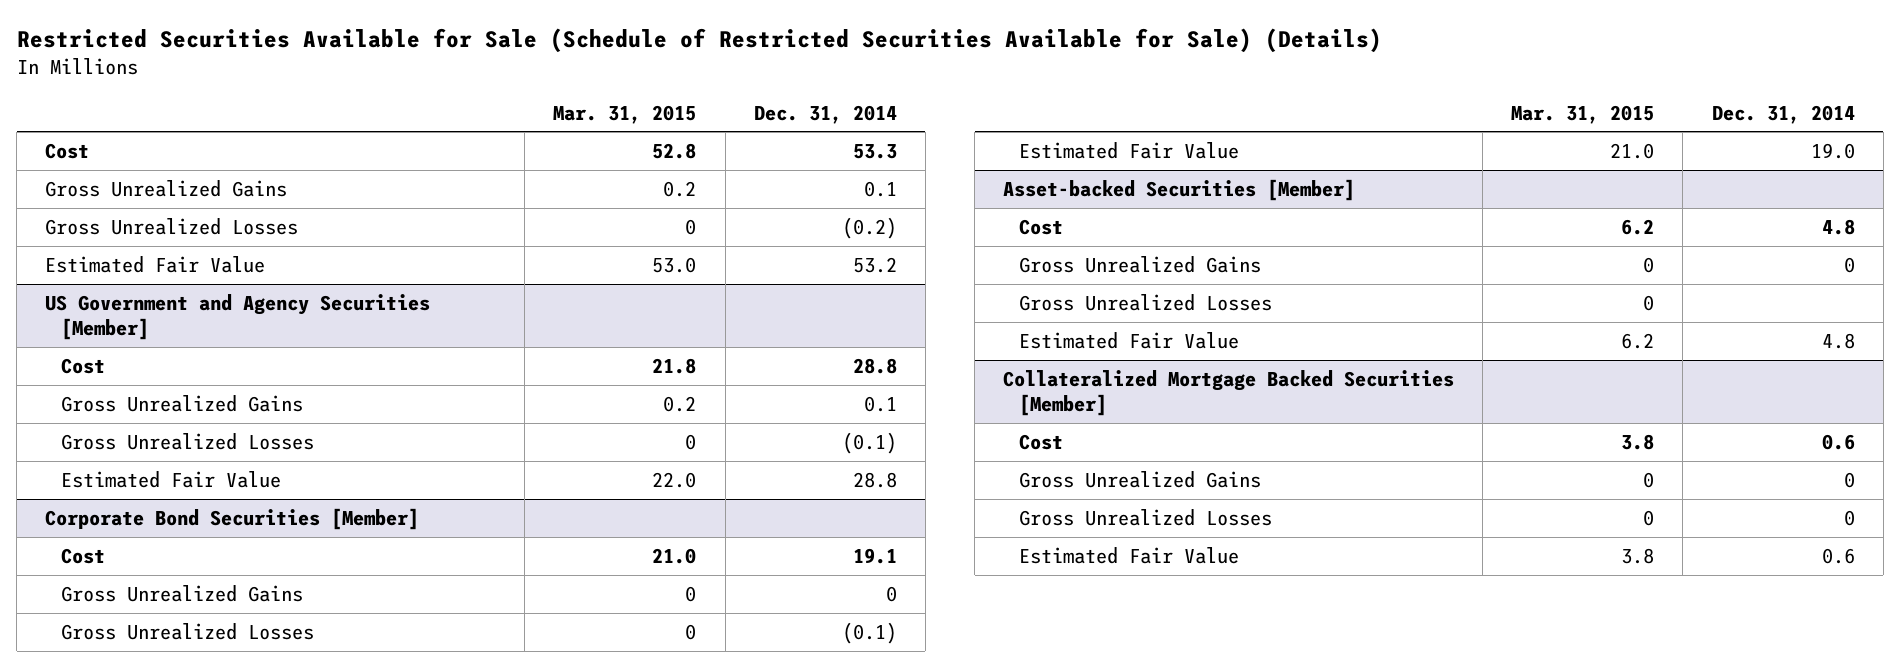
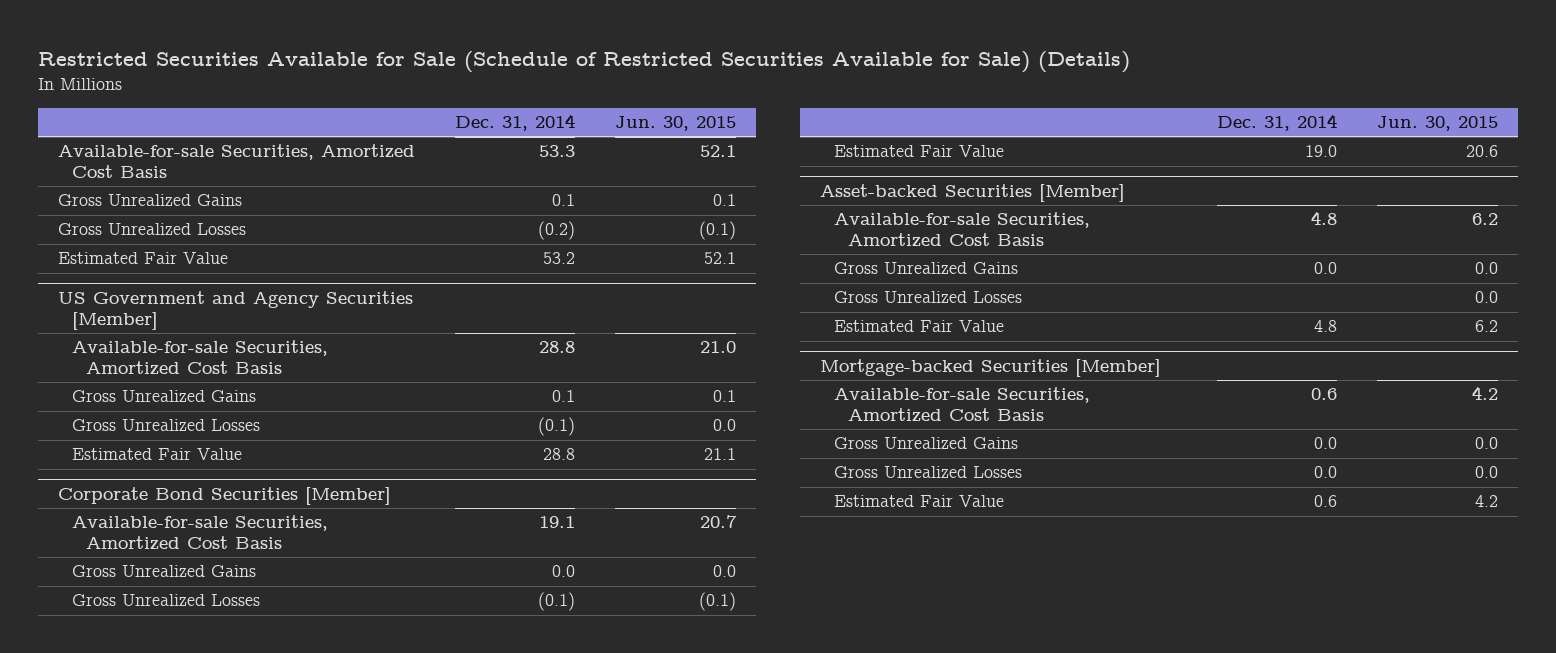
- | Mar. 31, 2015 | Dec. 31, 2014
+ | Dec. 31, 2014 | Jun. 30, 2015
- Cost | 52.8 | 53.3
+ Available-for-sale Securities, Amortized Cost Basis | 53.3 | 52.1
@ US Government and Agency Securities [Member]
- Cost | 21.8 | 28.8
+ Available-for-sale Securities, Amortized Cost Basis | 28.8 | 21.0
@ Corporate Bond Securities [Member]
- Cost | 21.0 | 19.1
- Gross Unrealized Gains | 0 | 0
+ Available-for-sale Securities, Amortized Cost Basis | 19.1 | 20.7
+ Gross Unrealized Gains | 0.0 | 0.0
@ Asset-backed Securities [Member]
- Cost | 6.2 | 4.8
- Gross Unrealized Gains | 0 | 0
+ Available-for-sale Securities, Amortized Cost Basis | 4.8 | 6.2
+ Gross Unrealized Gains | 0.0 | 0.0
- Collateralized Mortgage Backed Securities [Member]
- Cost | 3.8 | 0.6
- Gross Unrealized Gains | 0 | 0
- Gross Unrealized Losses | 0 | 0
+ Mortgage-backed Securities [Member]
+ Available-for-sale Securities, Amortized Cost Basis | 0.6 | 4.2
+ Gross Unrealized Gains | 0.0 | 0.0
+ Gross Unrealized Losses | 0.0 | 0.0

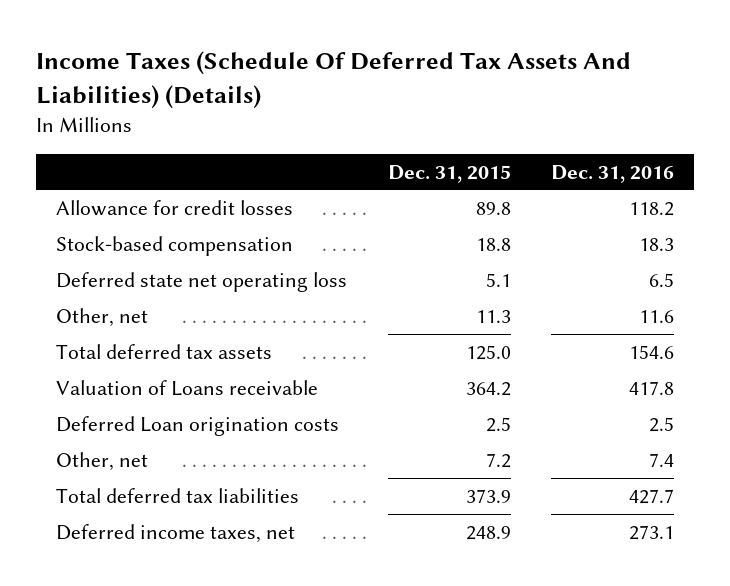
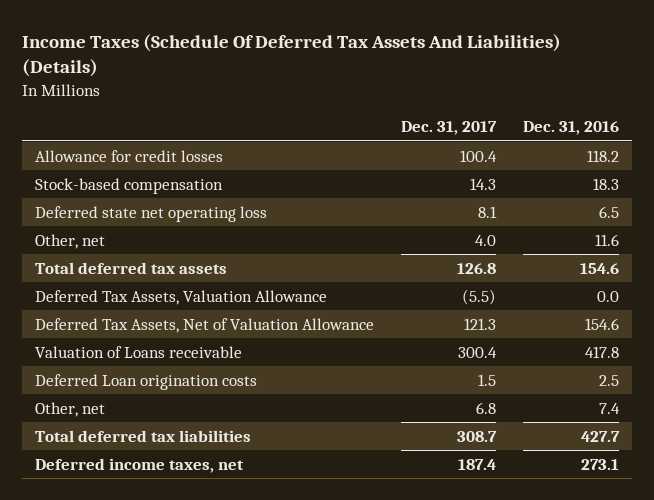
- | Dec. 31, 2015 | Dec. 31, 2016
+ | Dec. 31, 2017 | Dec. 31, 2016
+ Deferred Tax Assets, Valuation Allowance | (5.5) | 0.0
+ Deferred Tax Assets, Net of Valuation Allowance | 121.3 | 154.6

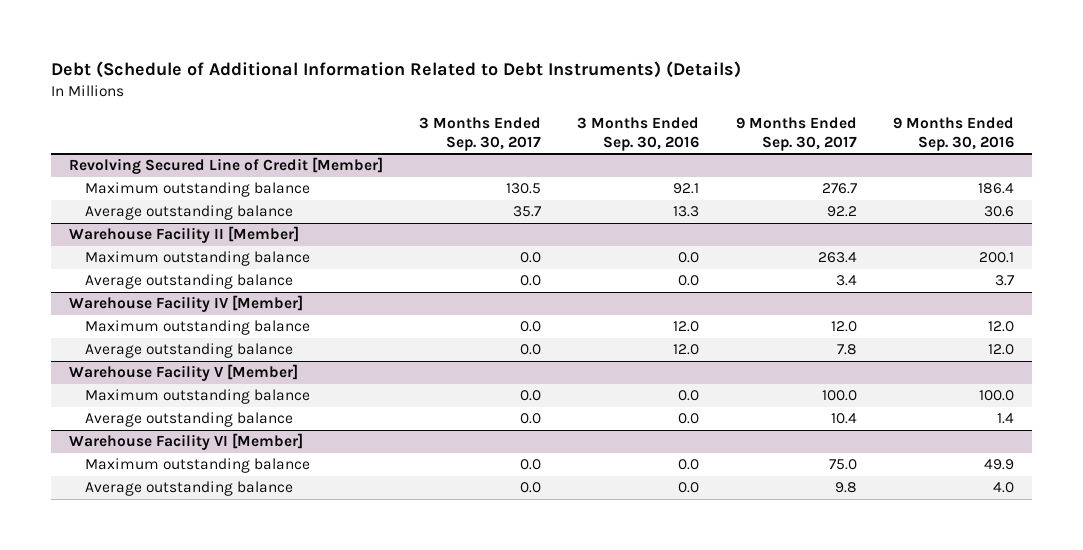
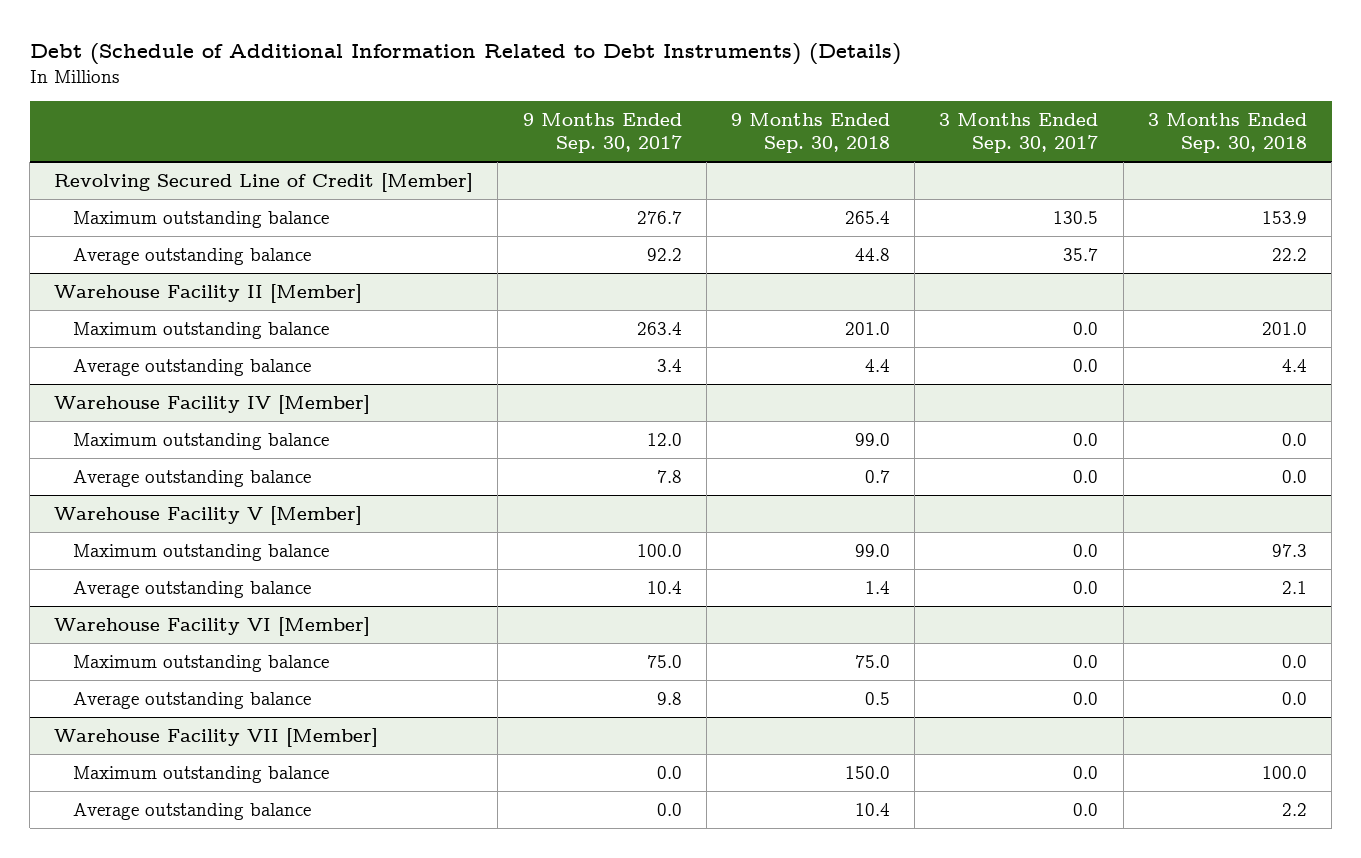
- | 3 Months Ended Sep. 30, 2017 | 3 Months Ended Sep. 30, 2016 | 9 Months Ended Sep. 30, 2017 | 9 Months Ended Sep. 30, 2016
+ | 9 Months Ended Sep. 30, 2017 | 9 Months Ended Sep. 30, 2018 | 3 Months Ended Sep. 30, 2017 | 3 Months Ended Sep. 30, 2018
+ Warehouse Facility VII [Member]
+ Maximum outstanding balance | 0.0 | 150.0 | 0.0 | 100.0
+ Average outstanding balance | 0.0 | 10.4 | 0.0 | 2.2

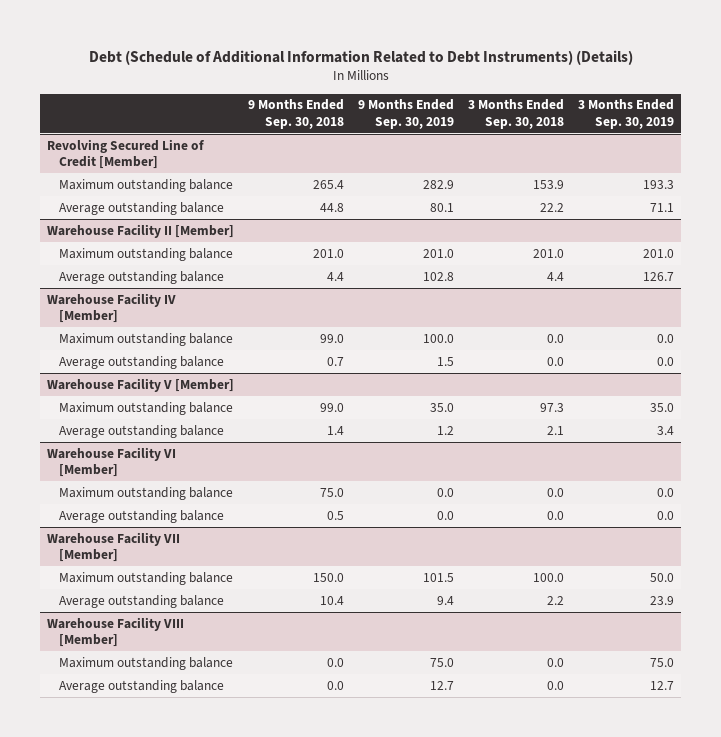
- | 9 Months Ended Sep. 30, 2017 | 9 Months Ended Sep. 30, 2018 | 3 Months Ended Sep. 30, 2017 | 3 Months Ended Sep. 30, 2018
+ | 9 Months Ended Sep. 30, 2018 | 9 Months Ended Sep. 30, 2019 | 3 Months Ended Sep. 30, 2018 | 3 Months Ended Sep. 30, 2019
+ Warehouse Facility VIII [Member]
+ Maximum outstanding balance | 0.0 | 75.0 | 0.0 | 75.0
+ Average outstanding balance | 0.0 | 12.7 | 0.0 | 12.7

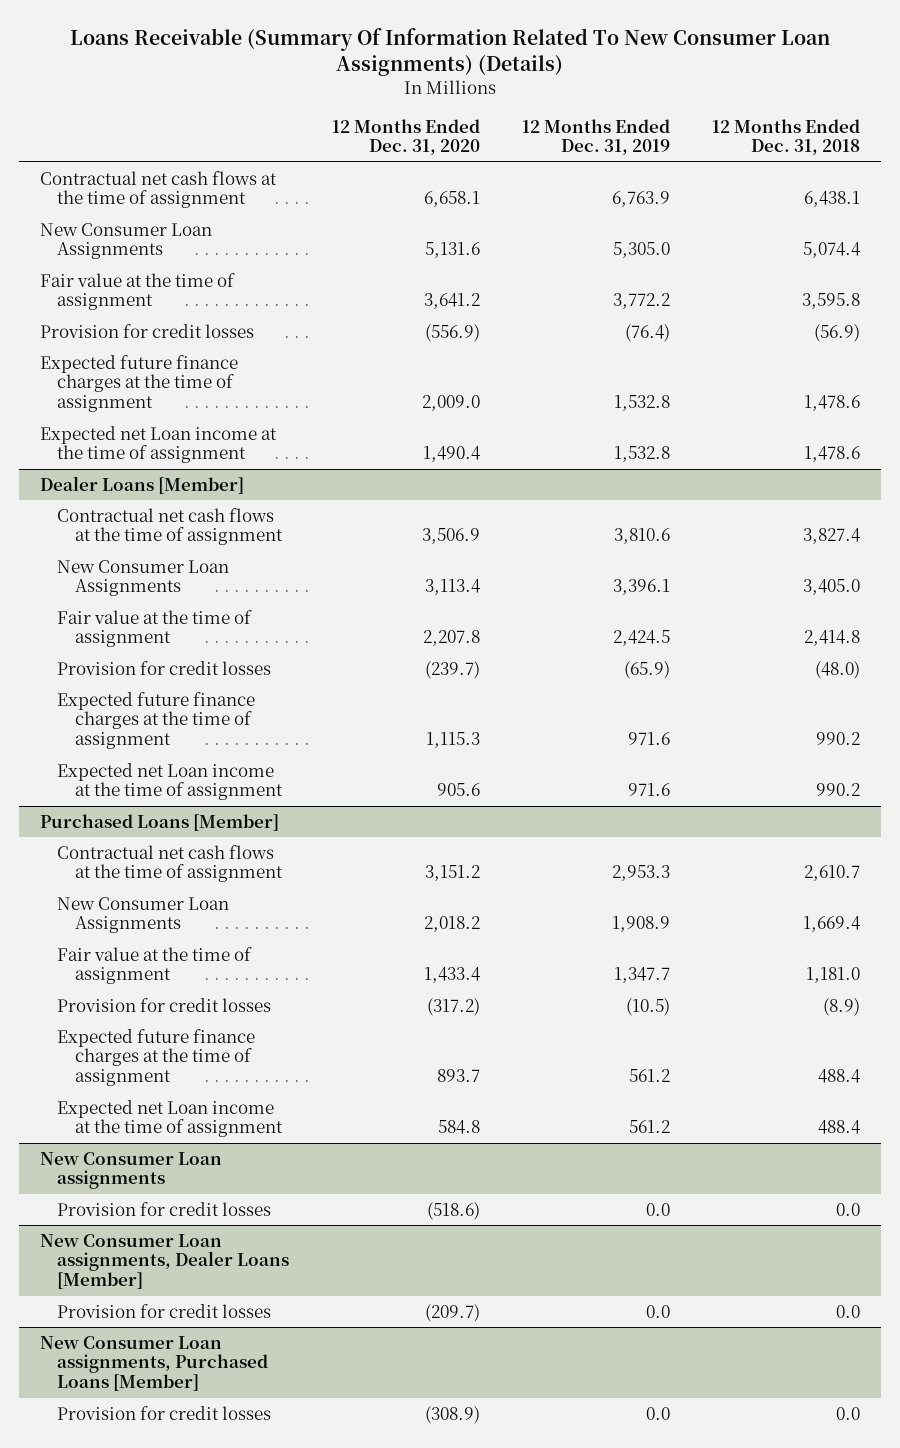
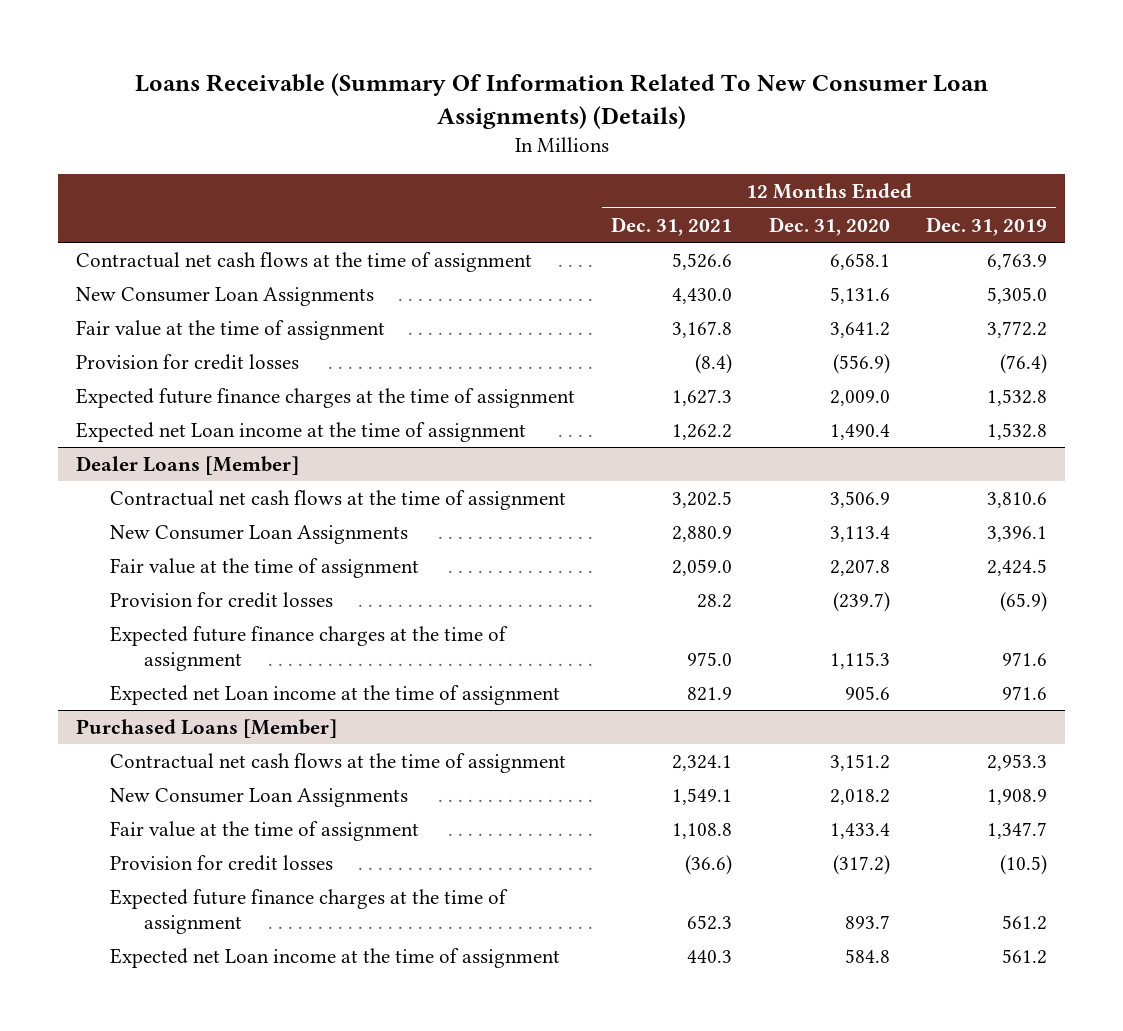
- | 12 Months Ended Dec. 31, 2020 | 12 Months Ended Dec. 31, 2019 | 12 Months Ended Dec. 31, 2018
+ | 12 Months Ended Dec. 31, 2021 | 12 Months Ended Dec. 31, 2020 | 12 Months Ended Dec. 31, 2019
- New Consumer Loan assignments
- Provision for credit losses | (518.6) | 0.0 | 0.0
- New Consumer Loan assignments, Dealer Loans [Member]
- Provision for credit losses | (209.7) | 0.0 | 0.0
- New Consumer Loan assignments, Purchased Loans [Member]
- Provision for credit losses | (308.9) | 0.0 | 0.0

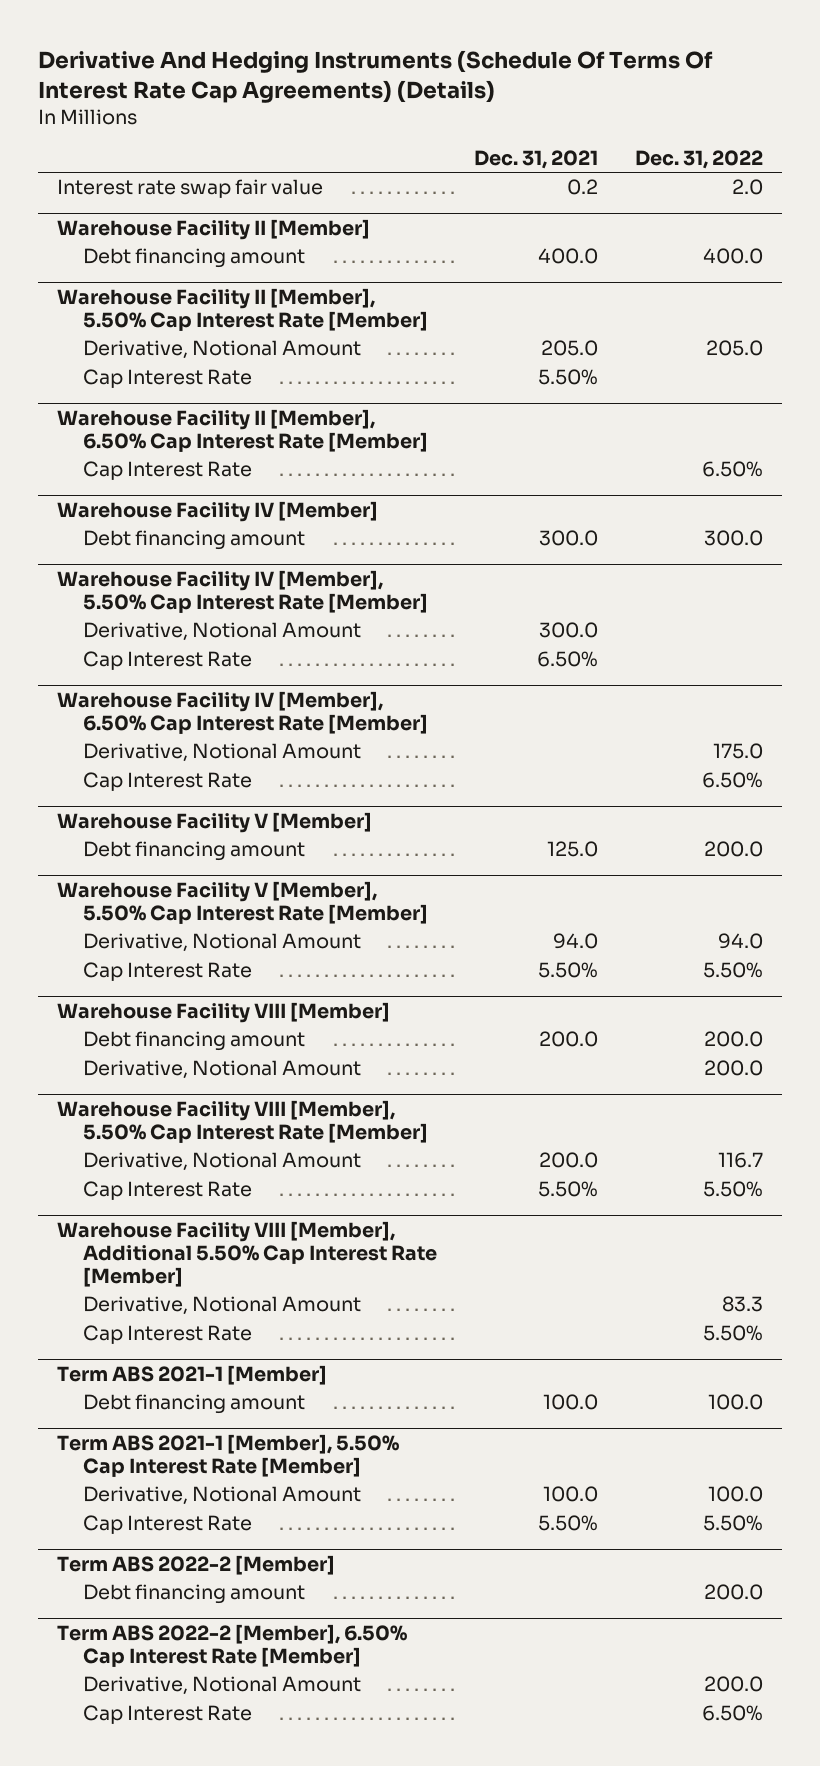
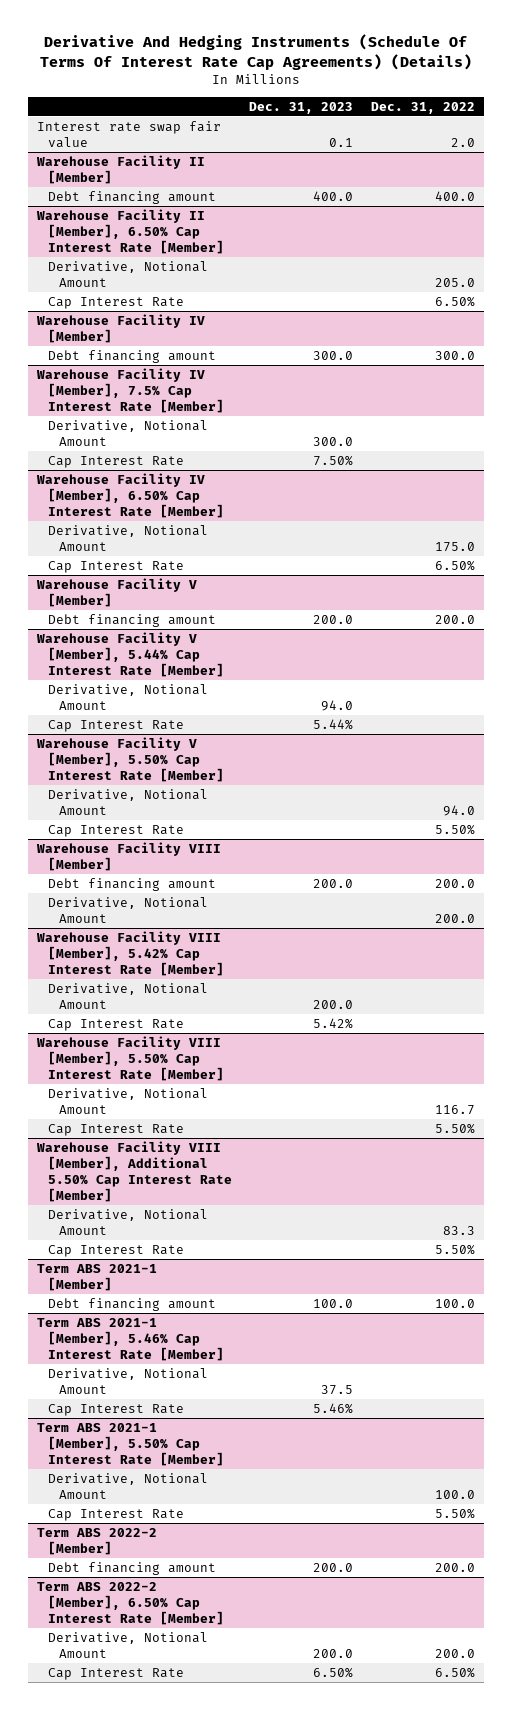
- | Dec. 31, 2021 | Dec. 31, 2022
+ | Dec. 31, 2023 | Dec. 31, 2022
- Warehouse Facility II [Member], 5.50% Cap Interest Rate [Member]
- Derivative, Notional Amount | 205.0 | 205.0
- Cap Interest Rate | 5.50% |
@ Warehouse Facility II [Member], 6.50% Cap Interest Rate [Member]
+ Derivative, Notional Amount | | 205.0
- Warehouse Facility IV [Member], 5.50% Cap Interest Rate [Member]
+ Warehouse Facility IV [Member], 7.5% Cap Interest Rate [Member]
+ Warehouse Facility V [Member], 5.44% Cap Interest Rate [Member]
+ Derivative, Notional Amount | 94.0 |
+ Cap Interest Rate | 5.44% |
+ Warehouse Facility VIII [Member], 5.42% Cap Interest Rate [Member]
+ Derivative, Notional Amount | 200.0 |
+ Cap Interest Rate | 5.42% |
+ Term ABS 2021-1 [Member], 5.46% Cap Interest Rate [Member]
+ Derivative, Notional Amount | 37.5 |
+ Cap Interest Rate | 5.46% |

